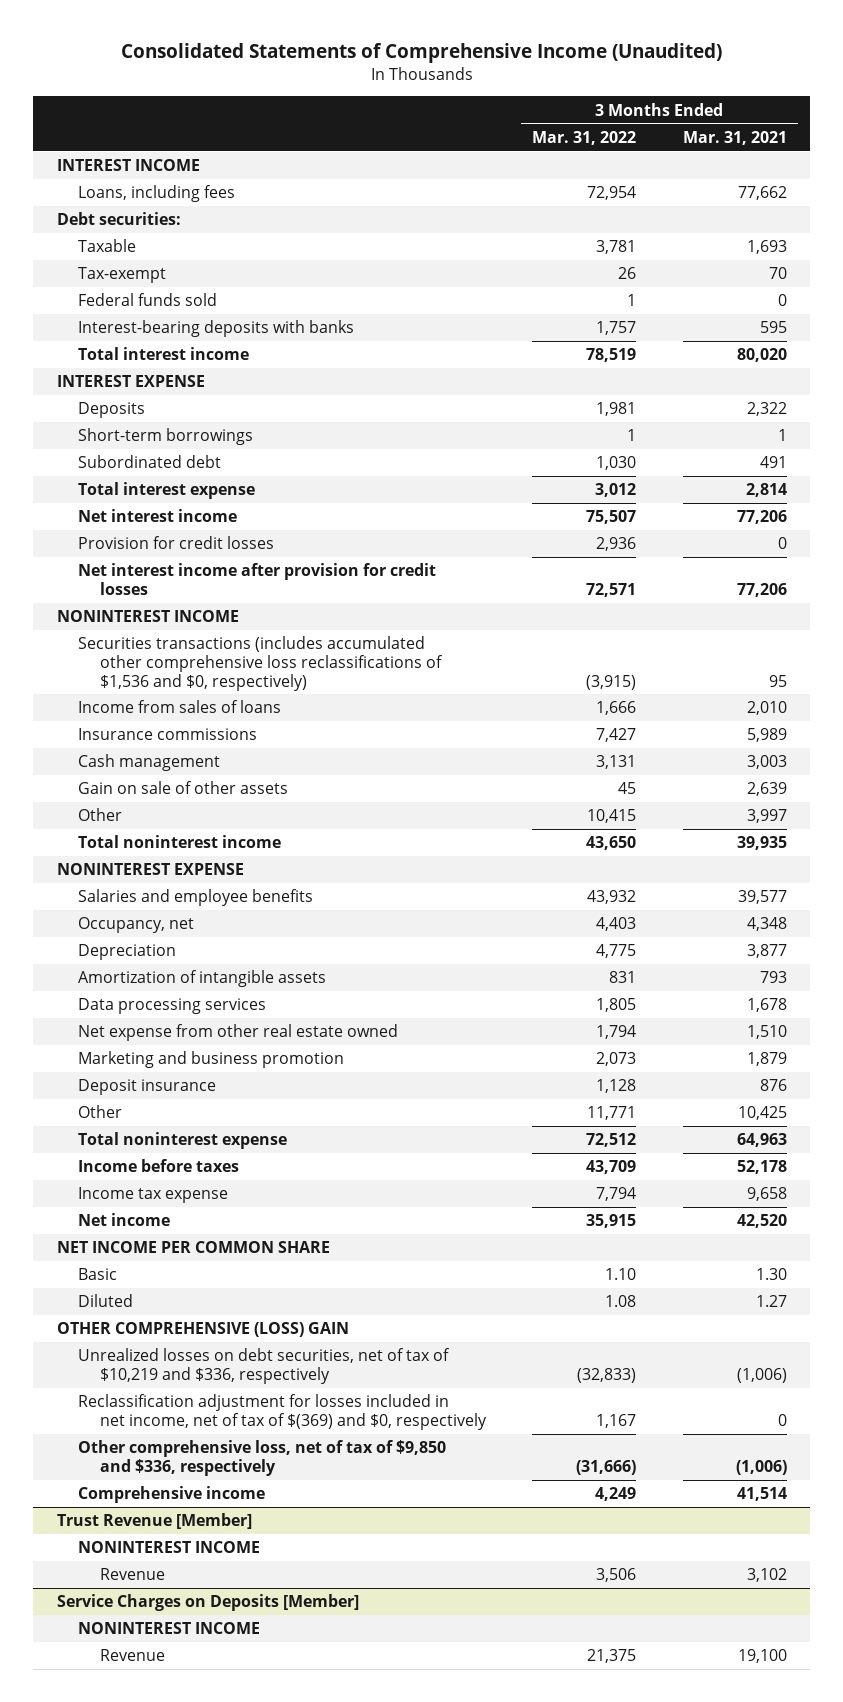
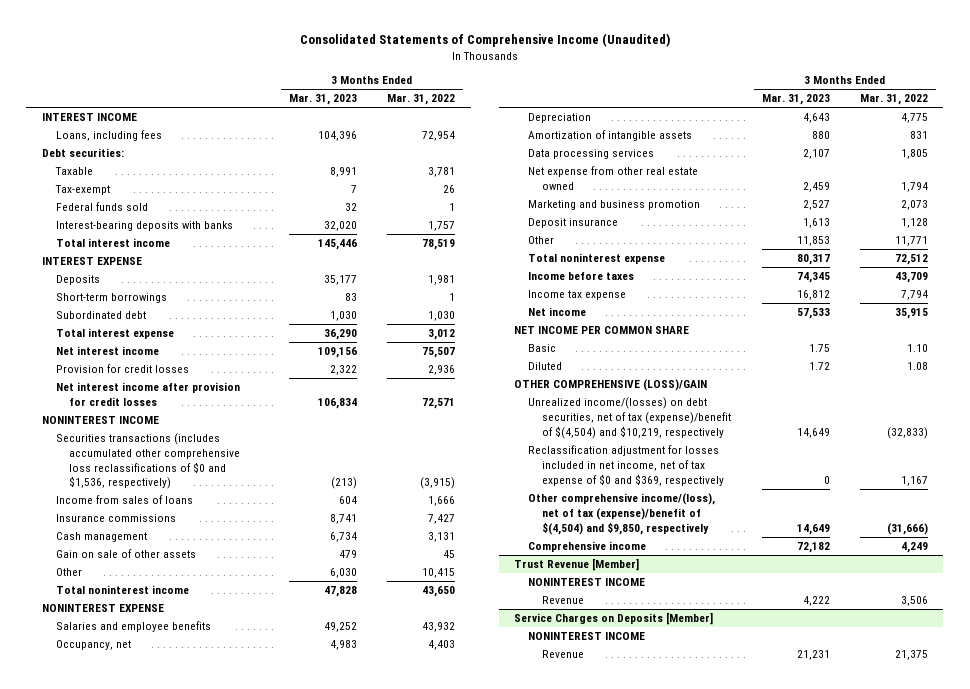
- | 3 Months Ended Mar. 31, 2022 | 3 Months Ended Mar. 31, 2021
+ | 3 Months Ended Mar. 31, 2023 | 3 Months Ended Mar. 31, 2022
- Securities transactions (includes accumulated other comprehensive loss reclassifications of $1,536 and $0, respectively) | (3,915) | 95
+ Securities transactions (includes accumulated other comprehensive loss reclassifications of $0 and $1,536, respectively) | (213) | (3,915)
- OTHER COMPREHENSIVE (LOSS) GAIN
- Unrealized losses on debt securities, net of tax of $10,219 and $336, respectively | (32,833) | (1,006)
- Reclassification adjustment for losses included in net income, net of tax of $(369) and $0, respectively | 1,167 | 0
- Other comprehensive loss, net of tax of $9,850 and $336, respectively | (31,666) | (1,006)
+ OTHER COMPREHENSIVE (LOSS)/GAIN
+ Unrealized income/(losses) on debt securities, net of tax (expense)/benefit of $(4,504) and $10,219, respectively | 14,649 | (32,833)
+ Reclassification adjustment for losses included in net income, net of tax expense of $0 and $369, respectively | 0 | 1,167
+ Other comprehensive income/(loss), net of tax (expense)/benefit of $(4,504) and $9,850, respectively | 14,649 | (31,666)

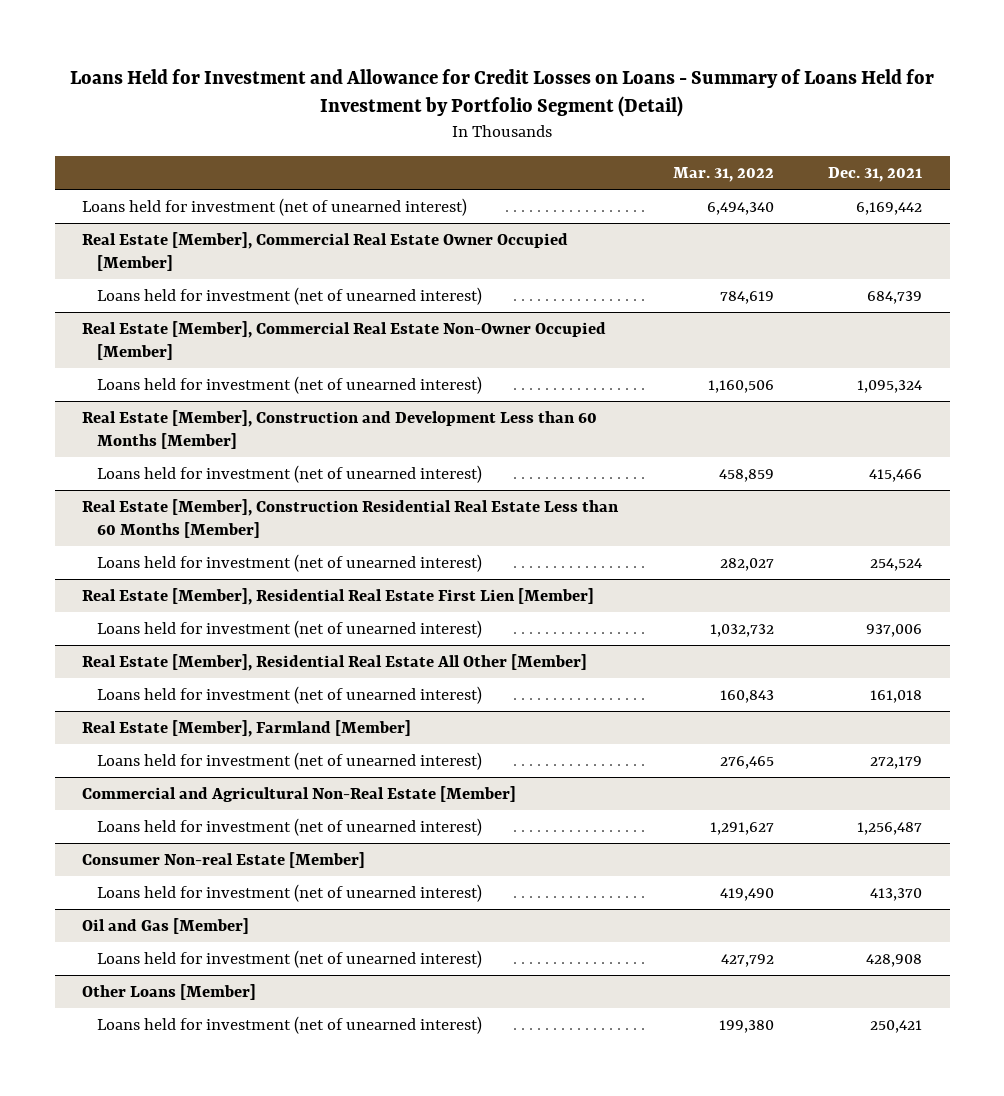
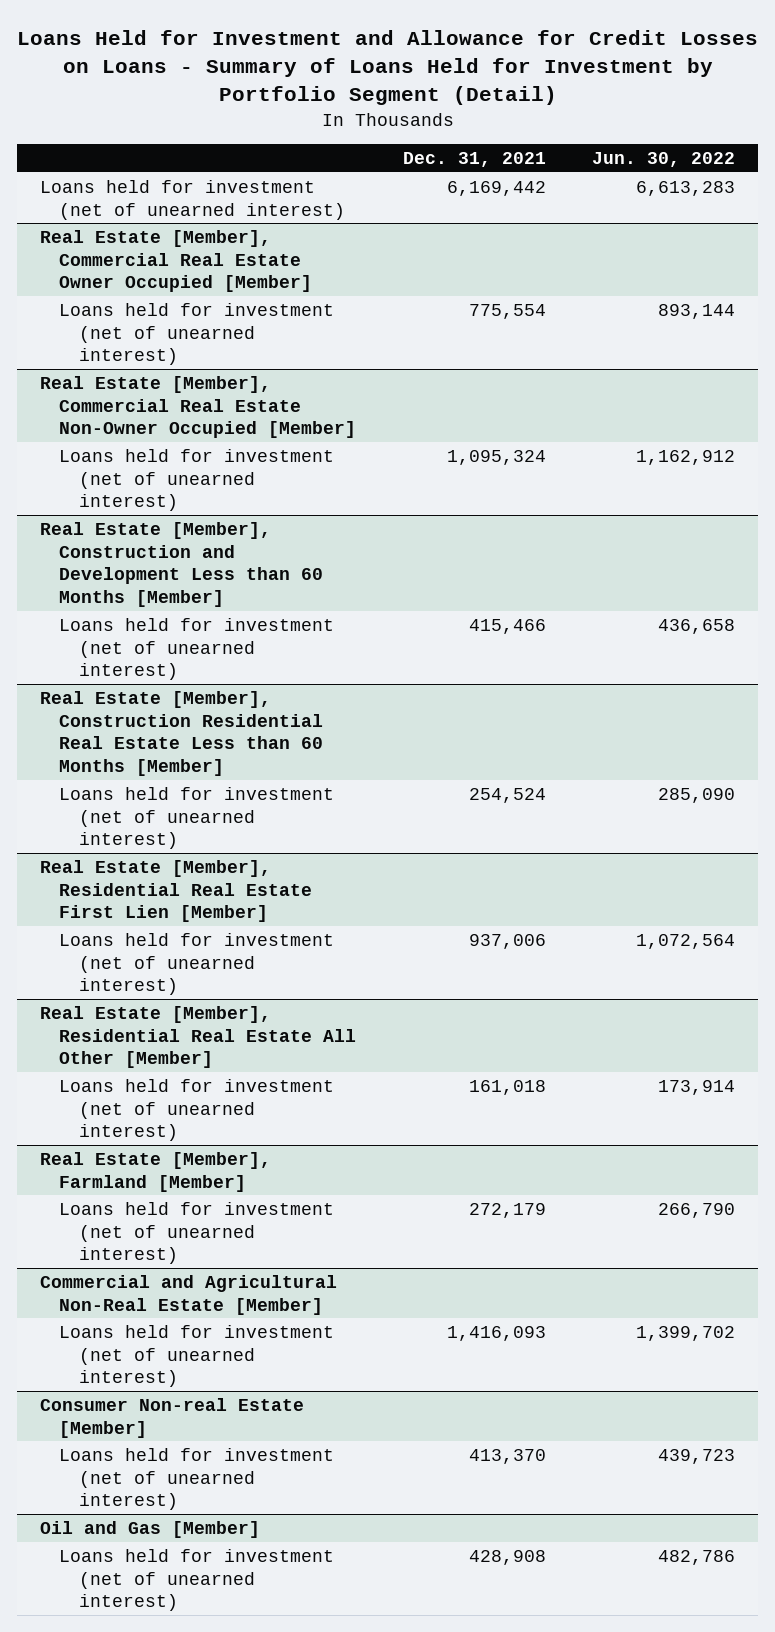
- | Mar. 31, 2022 | Dec. 31, 2021
+ | Dec. 31, 2021 | Jun. 30, 2022
@ Real Estate [Member], Commercial Real Estate Owner Occupied [Member]
- Loans held for investment (net of unearned interest) | 784,619 | 684,739
+ Loans held for investment (net of unearned interest) | 775,554 | 893,144
@ Commercial and Agricultural Non-Real Estate [Member]
- Loans held for investment (net of unearned interest) | 1,291,627 | 1,256,487
+ Loans held for investment (net of unearned interest) | 1,416,093 | 1,399,702
- Other Loans [Member]
- Loans held for investment (net of unearned interest) | 199,380 | 250,421

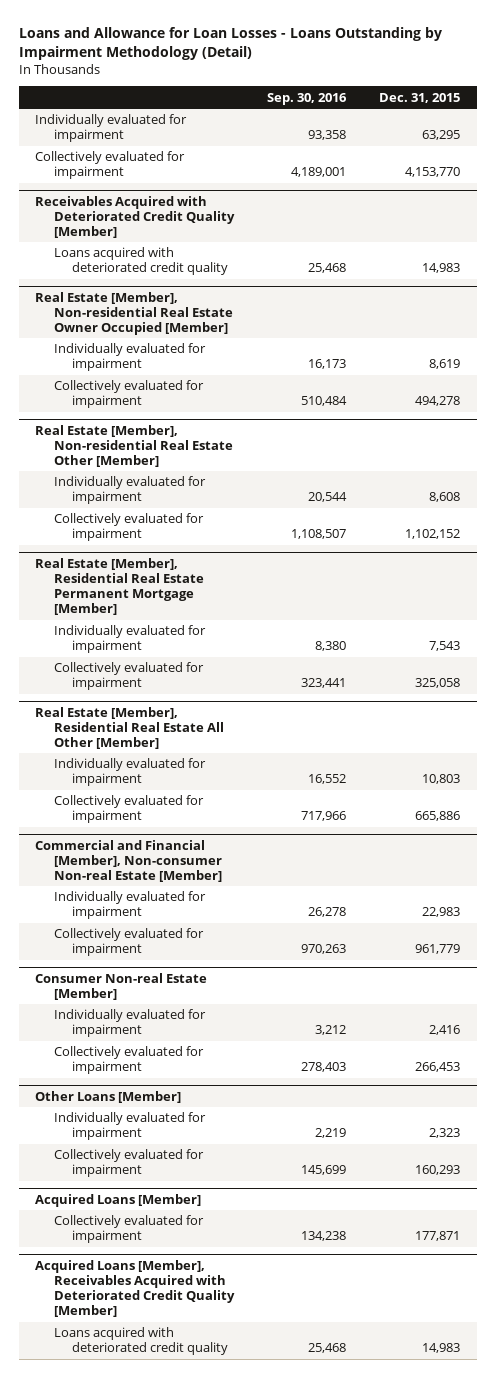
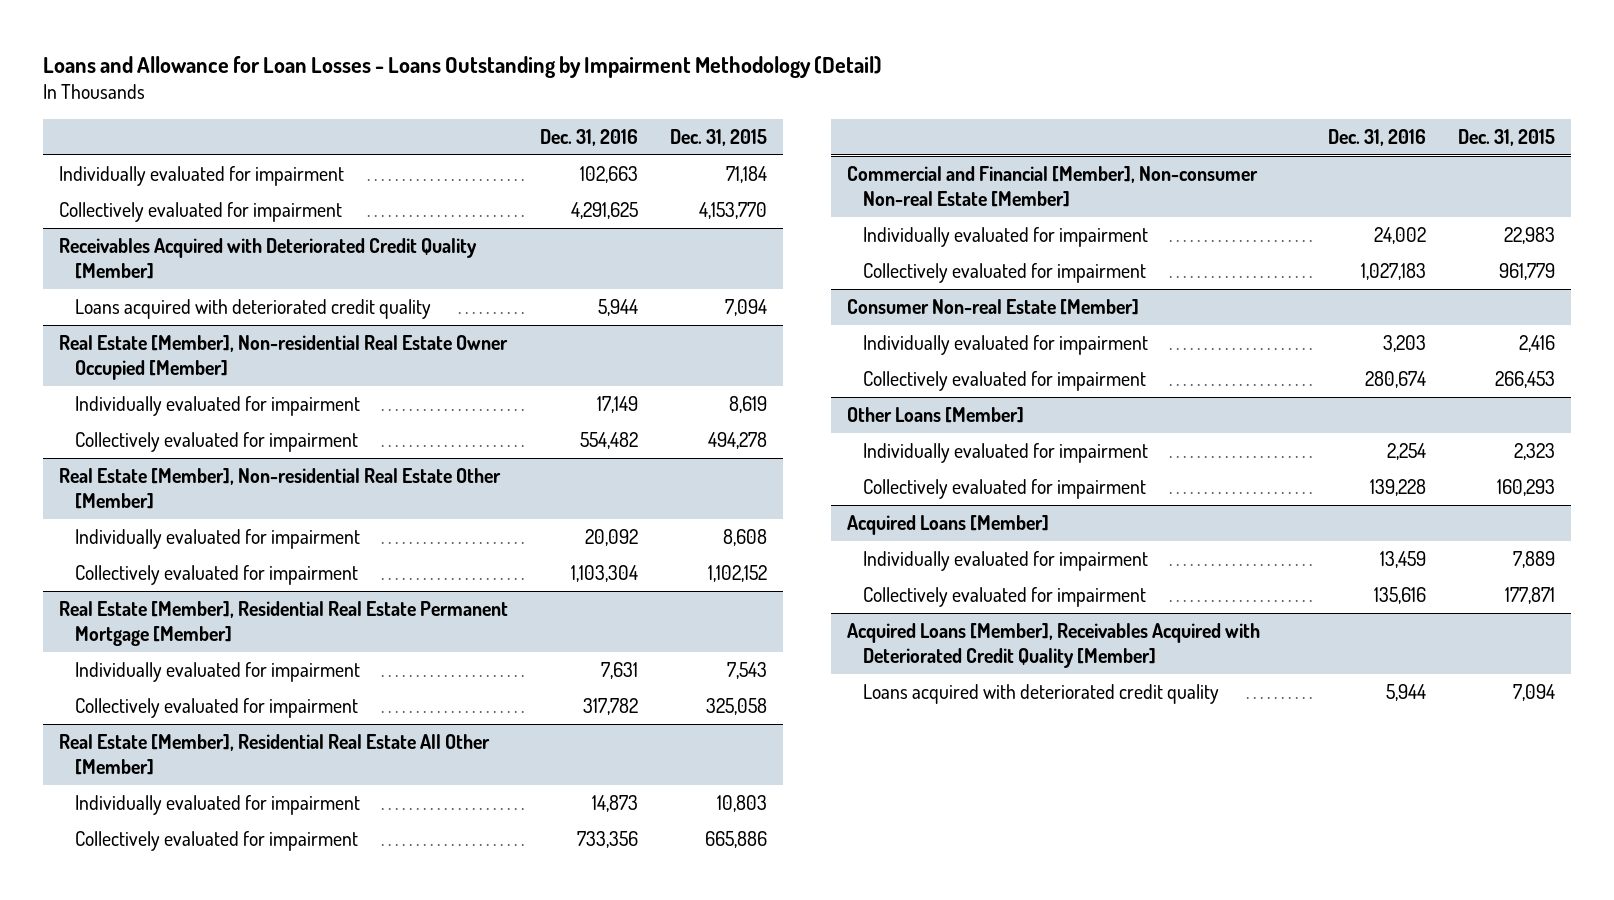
- | Sep. 30, 2016 | Dec. 31, 2015
+ | Dec. 31, 2016 | Dec. 31, 2015
- Individually evaluated for impairment | 93,358 | 63,295
+ Individually evaluated for impairment | 102,663 | 71,184
@ Receivables Acquired with Deteriorated Credit Quality [Member]
- Loans acquired with deteriorated credit quality | 25,468 | 14,983
+ Loans acquired with deteriorated credit quality | 5,944 | 7,094
@ Acquired Loans [Member]
+ Individually evaluated for impairment | 13,459 | 7,889
@ Acquired Loans [Member], Receivables Acquired with Deteriorated Credit Quality [Member]
- Loans acquired with deteriorated credit quality | 25,468 | 14,983
+ Loans acquired with deteriorated credit quality | 5,944 | 7,094

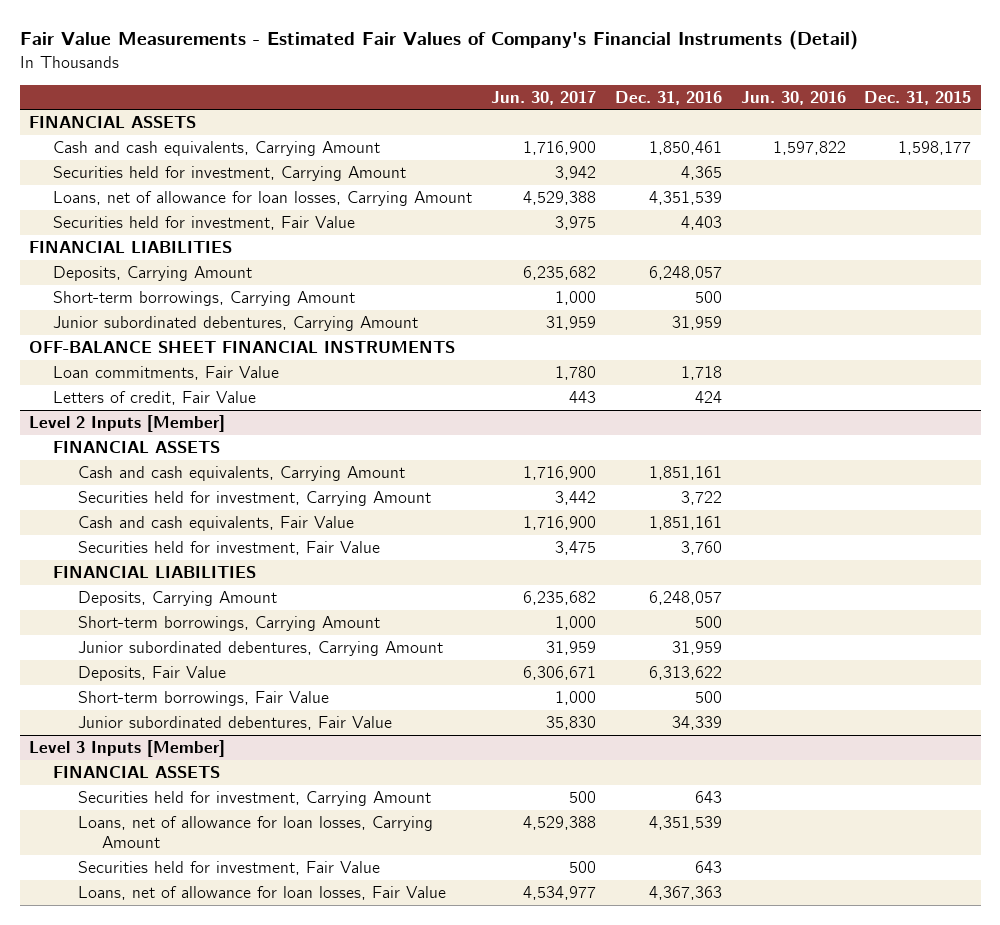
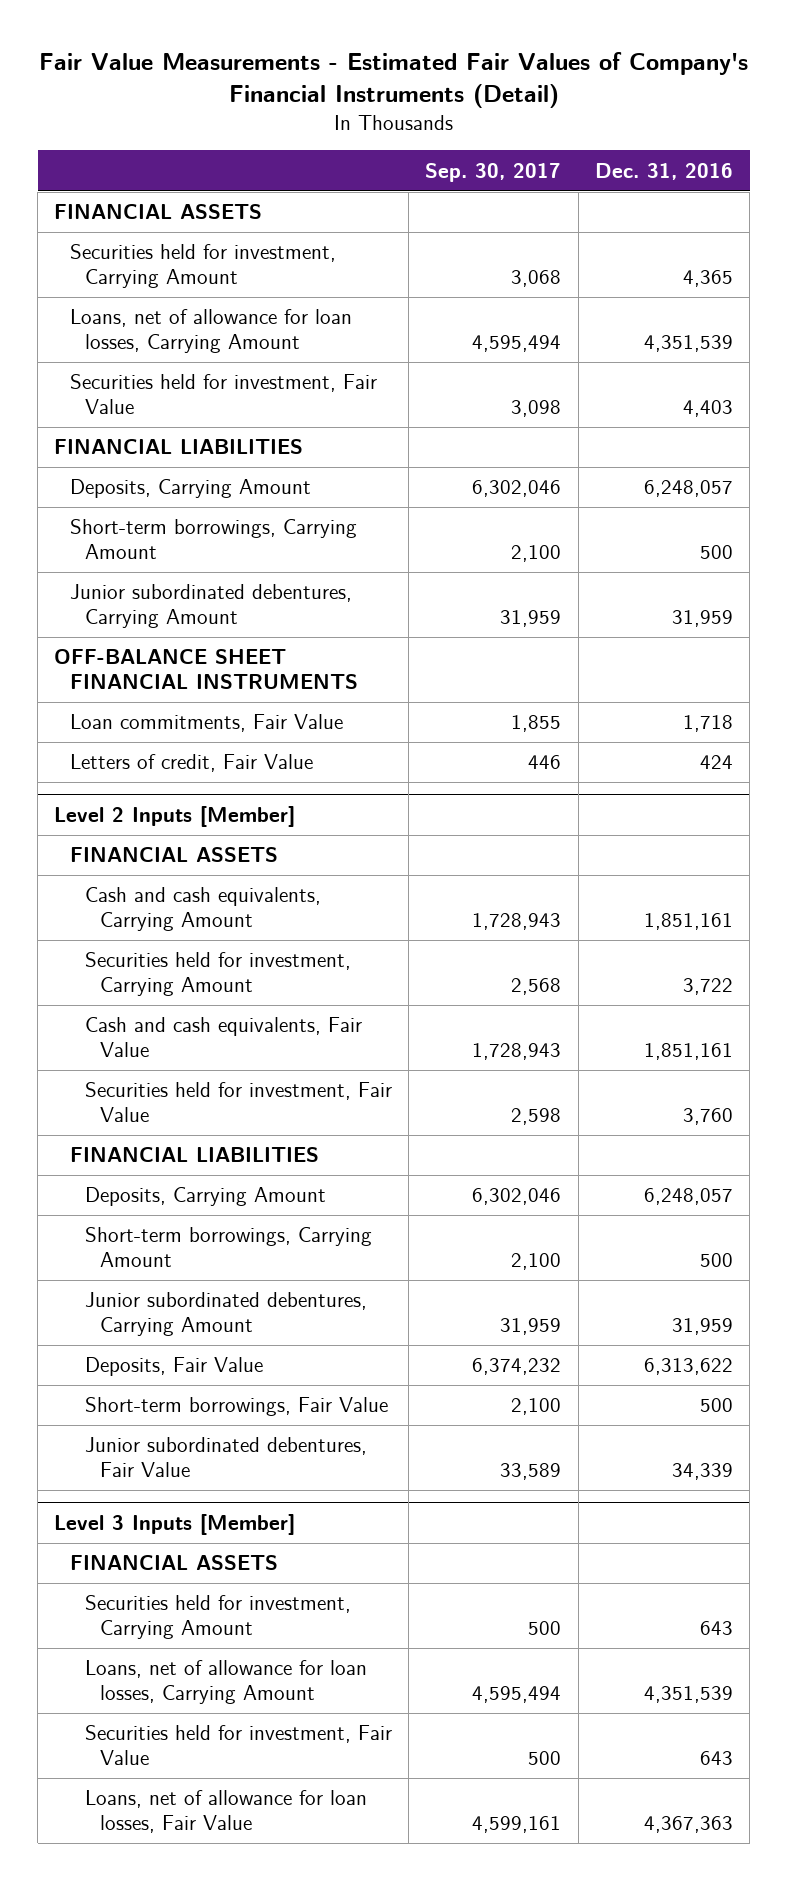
- | Jun. 30, 2017 | Dec. 31, 2016 | Jun. 30, 2016 | Dec. 31, 2015
+ | Sep. 30, 2017 | Dec. 31, 2016
- Cash and cash equivalents, Carrying Amount | 1,716,900 | 1,850,461 | 1,597,822 | 1,598,177

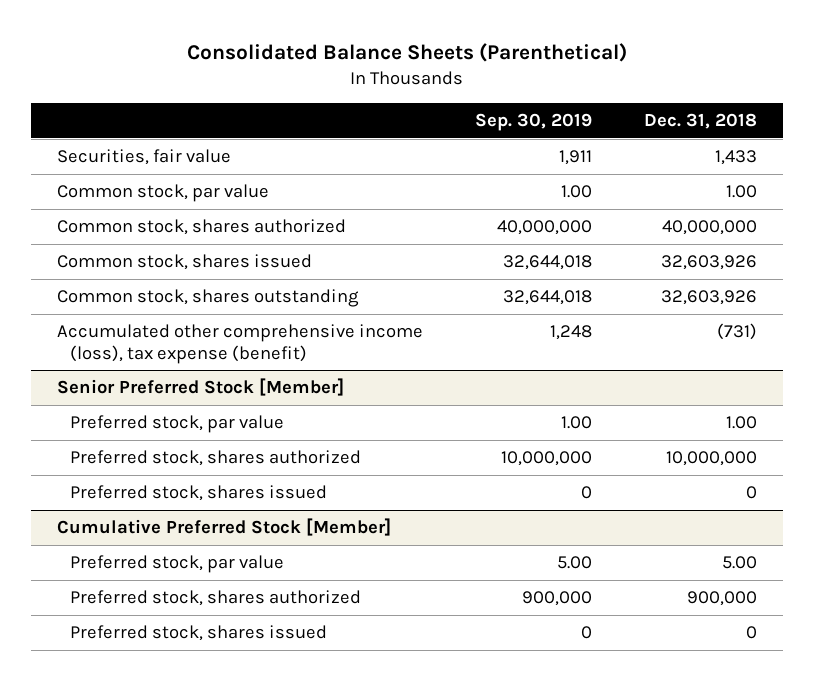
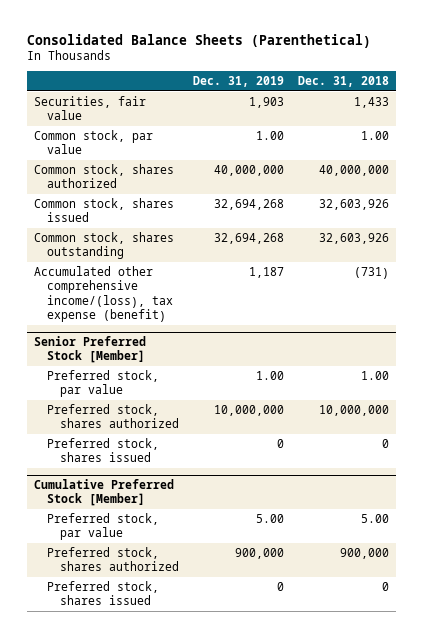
- | Sep. 30, 2019 | Dec. 31, 2018
+ | Dec. 31, 2019 | Dec. 31, 2018
- Accumulated other comprehensive income (loss), tax expense (benefit) | 1,248 | (731)
+ Accumulated other comprehensive income/(loss), tax expense (benefit) | 1,187 | (731)

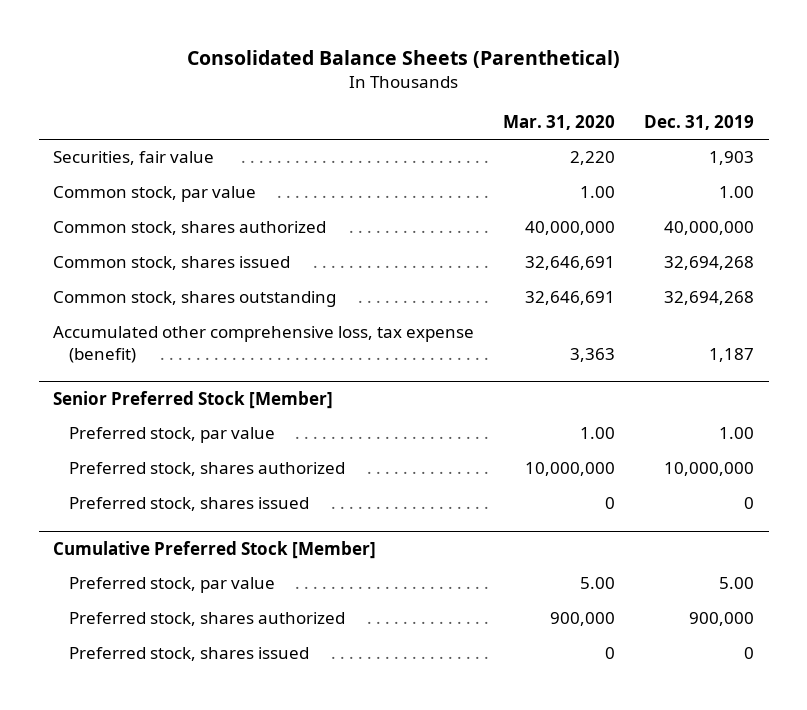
- | Dec. 31, 2019 | Dec. 31, 2018
+ | Mar. 31, 2020 | Dec. 31, 2019
- Accumulated other comprehensive income/(loss), tax expense (benefit) | 1,187 | (731)
+ Accumulated other comprehensive loss, tax expense (benefit) | 3,363 | 1,187

